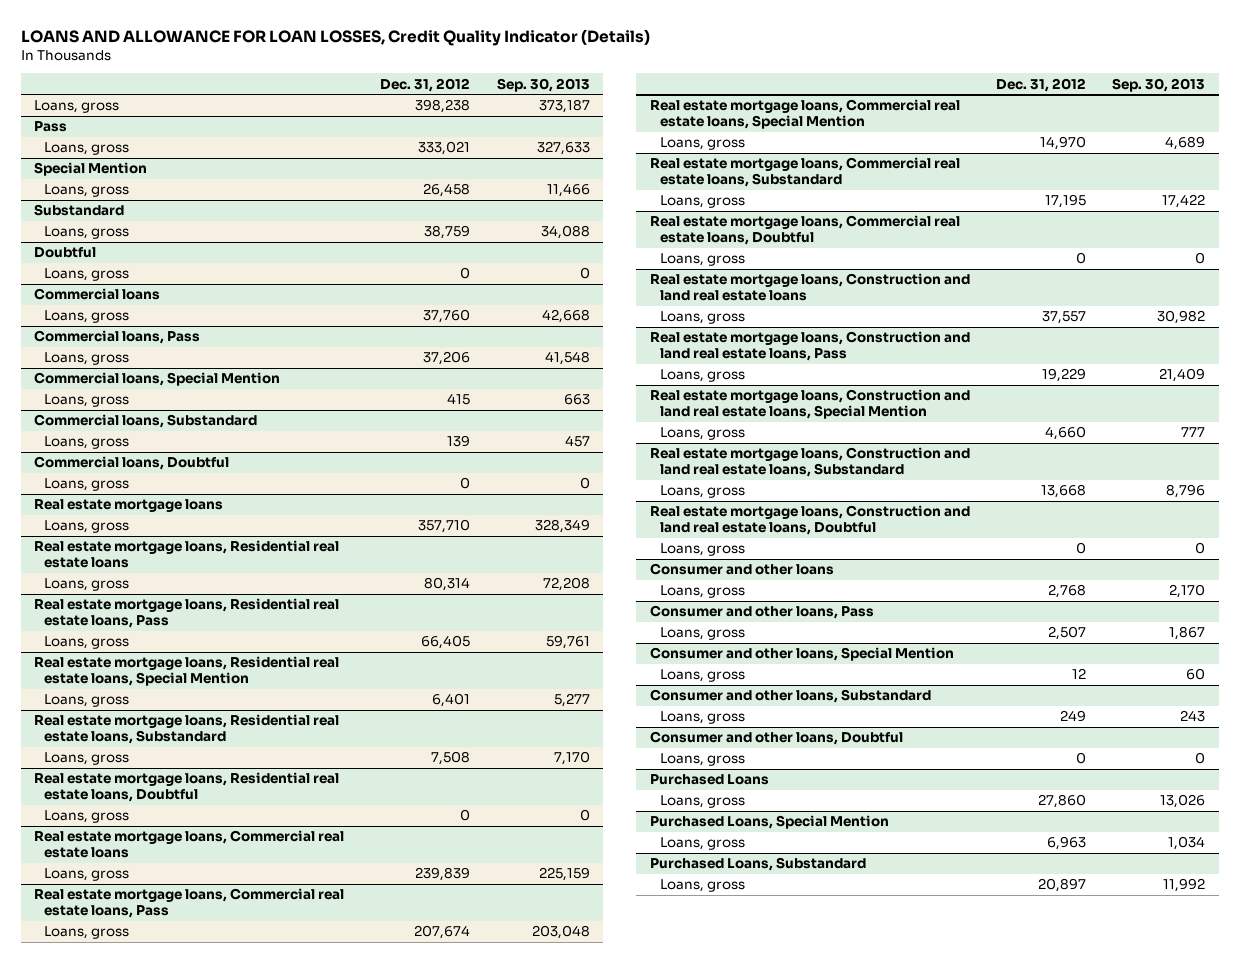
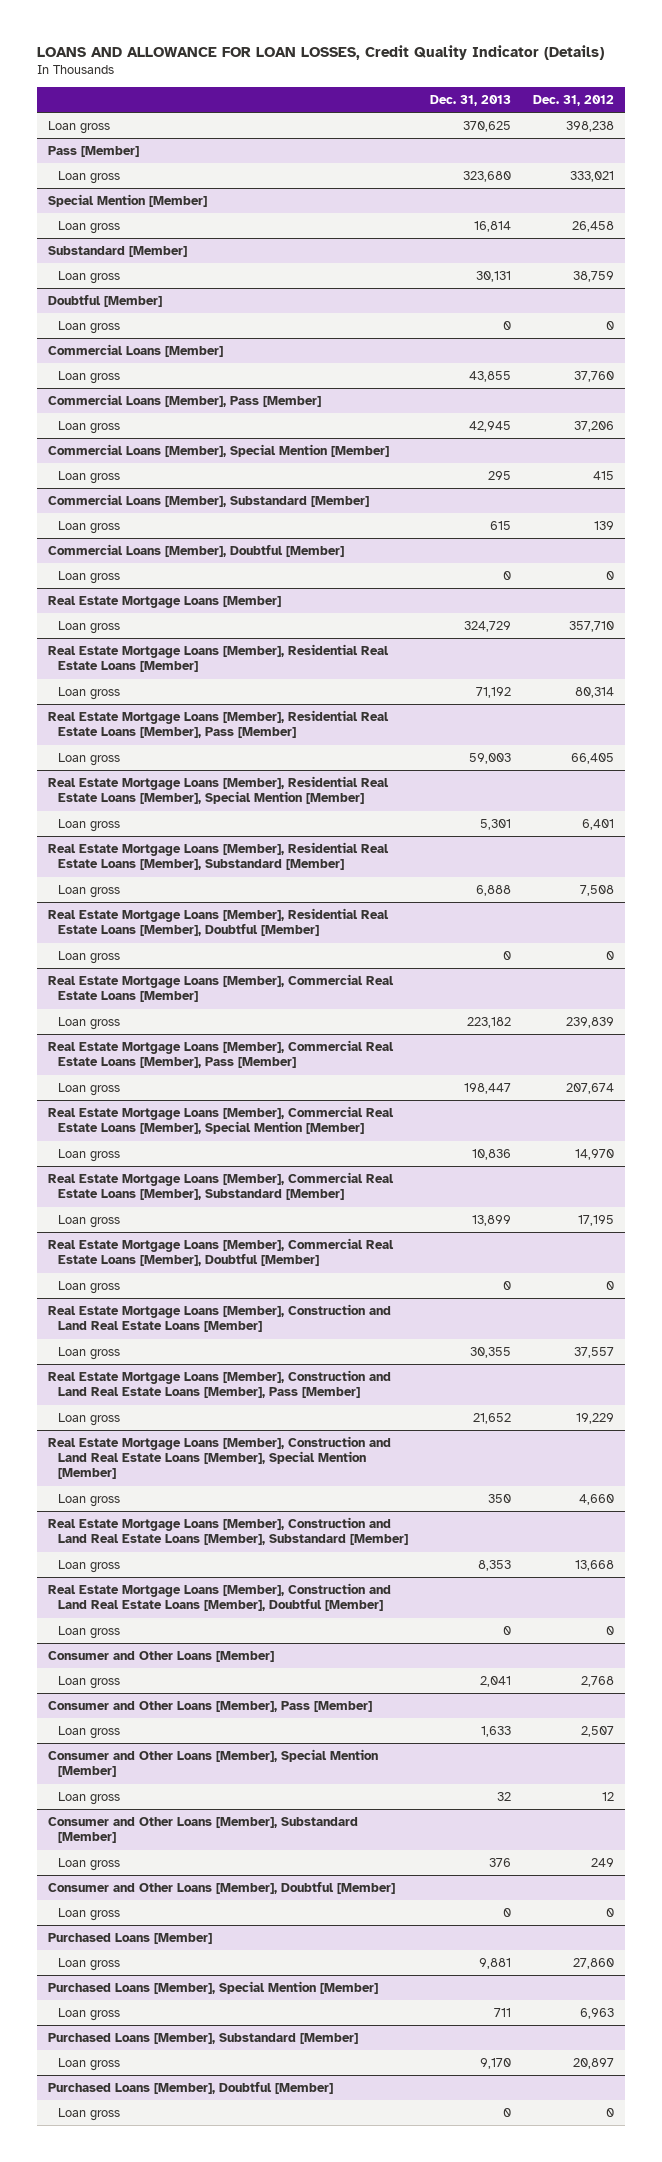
- | Dec. 31, 2012 | Sep. 30, 2013
+ | Dec. 31, 2013 | Dec. 31, 2012
- Loans, gross | 398,238 | 373,187
- Pass
- Loans, gross | 333,021 | 327,633
- Special Mention
- Loans, gross | 26,458 | 11,466
- Substandard
- Loans, gross | 38,759 | 34,088
- Doubtful
- Loans, gross | 0 | 0
- Commercial loans
- Loans, gross | 37,760 | 42,668
- Commercial loans, Pass
- Loans, gross | 37,206 | 41,548
- Commercial loans, Special Mention
- Loans, gross | 415 | 663
- Commercial loans, Substandard
- Loans, gross | 139 | 457
- Commercial loans, Doubtful
- Loans, gross | 0 | 0
- Real estate mortgage loans
- Loans, gross | 357,710 | 328,349
- Real estate mortgage loans, Residential real estate loans
- Loans, gross | 80,314 | 72,208
- Real estate mortgage loans, Residential real estate loans, Pass
- Loans, gross | 66,405 | 59,761
- Real estate mortgage loans, Residential real estate loans, Special Mention
- Loans, gross | 6,401 | 5,277
- Real estate mortgage loans, Residential real estate loans, Substandard
- Loans, gross | 7,508 | 7,170
- Real estate mortgage loans, Residential real estate loans, Doubtful
- Loans, gross | 0 | 0
- Real estate mortgage loans, Commercial real estate loans
- Loans, gross | 239,839 | 225,159
- Real estate mortgage loans, Commercial real estate loans, Pass
- Loans, gross | 207,674 | 203,048
- Real estate mortgage loans, Commercial real estate loans, Special Mention
- Loans, gross | 14,970 | 4,689
- Real estate mortgage loans, Commercial real estate loans, Substandard
- Loans, gross | 17,195 | 17,422
- Real estate mortgage loans, Commercial real estate loans, Doubtful
- Loans, gross | 0 | 0
- Real estate mortgage loans, Construction and land real estate loans
- Loans, gross | 37,557 | 30,982
- Real estate mortgage loans, Construction and land real estate loans, Pass
- Loans, gross | 19,229 | 21,409
- Real estate mortgage loans, Construction and land real estate loans, Special Mention
- Loans, gross | 4,660 | 777
- Real estate mortgage loans, Construction and land real estate loans, Substandard
- Loans, gross | 13,668 | 8,796
- Real estate mortgage loans, Construction and land real estate loans, Doubtful
- Loans, gross | 0 | 0
- Consumer and other loans
- Loans, gross | 2,768 | 2,170
- Consumer and other loans, Pass
- Loans, gross | 2,507 | 1,867
- Consumer and other loans, Special Mention
- Loans, gross | 12 | 60
- Consumer and other loans, Substandard
- Loans, gross | 249 | 243
- Consumer and other loans, Doubtful
- Loans, gross | 0 | 0
- Purchased Loans
- Loans, gross | 27,860 | 13,026
- Purchased Loans, Special Mention
- Loans, gross | 6,963 | 1,034
- Purchased Loans, Substandard
- Loans, gross | 20,897 | 11,992
+ Loan gross | 370,625 | 398,238
+ Pass [Member]
+ Loan gross | 323,680 | 333,021
+ Special Mention [Member]
+ Loan gross | 16,814 | 26,458
+ Substandard [Member]
+ Loan gross | 30,131 | 38,759
+ Doubtful [Member]
+ Loan gross | 0 | 0
+ Commercial Loans [Member]
+ Loan gross | 43,855 | 37,760
+ Commercial Loans [Member], Pass [Member]
+ Loan gross | 42,945 | 37,206
+ Commercial Loans [Member], Special Mention [Member]
+ Loan gross | 295 | 415
+ Commercial Loans [Member], Substandard [Member]
+ Loan gross | 615 | 139
+ Commercial Loans [Member], Doubtful [Member]
+ Loan gross | 0 | 0
+ Real Estate Mortgage Loans [Member]
+ Loan gross | 324,729 | 357,710
+ Real Estate Mortgage Loans [Member], Residential Real Estate Loans [Member]
+ Loan gross | 71,192 | 80,314
+ Real Estate Mortgage Loans [Member], Residential Real Estate Loans [Member], Pass [Member]
+ Loan gross | 59,003 | 66,405
+ Real Estate Mortgage Loans [Member], Residential Real Estate Loans [Member], Special Mention [Member]
+ Loan gross | 5,301 | 6,401
+ Real Estate Mortgage Loans [Member], Residential Real Estate Loans [Member], Substandard [Member]
+ Loan gross | 6,888 | 7,508
+ Real Estate Mortgage Loans [Member], Residential Real Estate Loans [Member], Doubtful [Member]
+ Loan gross | 0 | 0
+ Real Estate Mortgage Loans [Member], Commercial Real Estate Loans [Member]
+ Loan gross | 223,182 | 239,839
+ Real Estate Mortgage Loans [Member], Commercial Real Estate Loans [Member], Pass [Member]
+ Loan gross | 198,447 | 207,674
+ Real Estate Mortgage Loans [Member], Commercial Real Estate Loans [Member], Special Mention [Member]
+ Loan gross | 10,836 | 14,970
+ Real Estate Mortgage Loans [Member], Commercial Real Estate Loans [Member], Substandard [Member]
+ Loan gross | 13,899 | 17,195
+ Real Estate Mortgage Loans [Member], Commercial Real Estate Loans [Member], Doubtful [Member]
+ Loan gross | 0 | 0
+ Real Estate Mortgage Loans [Member], Construction and Land Real Estate Loans [Member]
+ Loan gross | 30,355 | 37,557
+ Real Estate Mortgage Loans [Member], Construction and Land Real Estate Loans [Member], Pass [Member]
+ Loan gross | 21,652 | 19,229
+ Real Estate Mortgage Loans [Member], Construction and Land Real Estate Loans [Member], Special Mention [Member]
+ Loan gross | 350 | 4,660
+ Real Estate Mortgage Loans [Member], Construction and Land Real Estate Loans [Member], Substandard [Member]
+ Loan gross | 8,353 | 13,668
+ Real Estate Mortgage Loans [Member], Construction and Land Real Estate Loans [Member], Doubtful [Member]
+ Loan gross | 0 | 0
+ Consumer and Other Loans [Member]
+ Loan gross | 2,041 | 2,768
+ Consumer and Other Loans [Member], Pass [Member]
+ Loan gross | 1,633 | 2,507
+ Consumer and Other Loans [Member], Special Mention [Member]
+ Loan gross | 32 | 12
+ Consumer and Other Loans [Member], Substandard [Member]
+ Loan gross | 376 | 249
+ Consumer and Other Loans [Member], Doubtful [Member]
+ Loan gross | 0 | 0
+ Purchased Loans [Member]
+ Loan gross | 9,881 | 27,860
+ Purchased Loans [Member], Special Mention [Member]
+ Loan gross | 711 | 6,963
+ Purchased Loans [Member], Substandard [Member]
+ Loan gross | 9,170 | 20,897
+ Purchased Loans [Member], Doubtful [Member]
+ Loan gross | 0 | 0

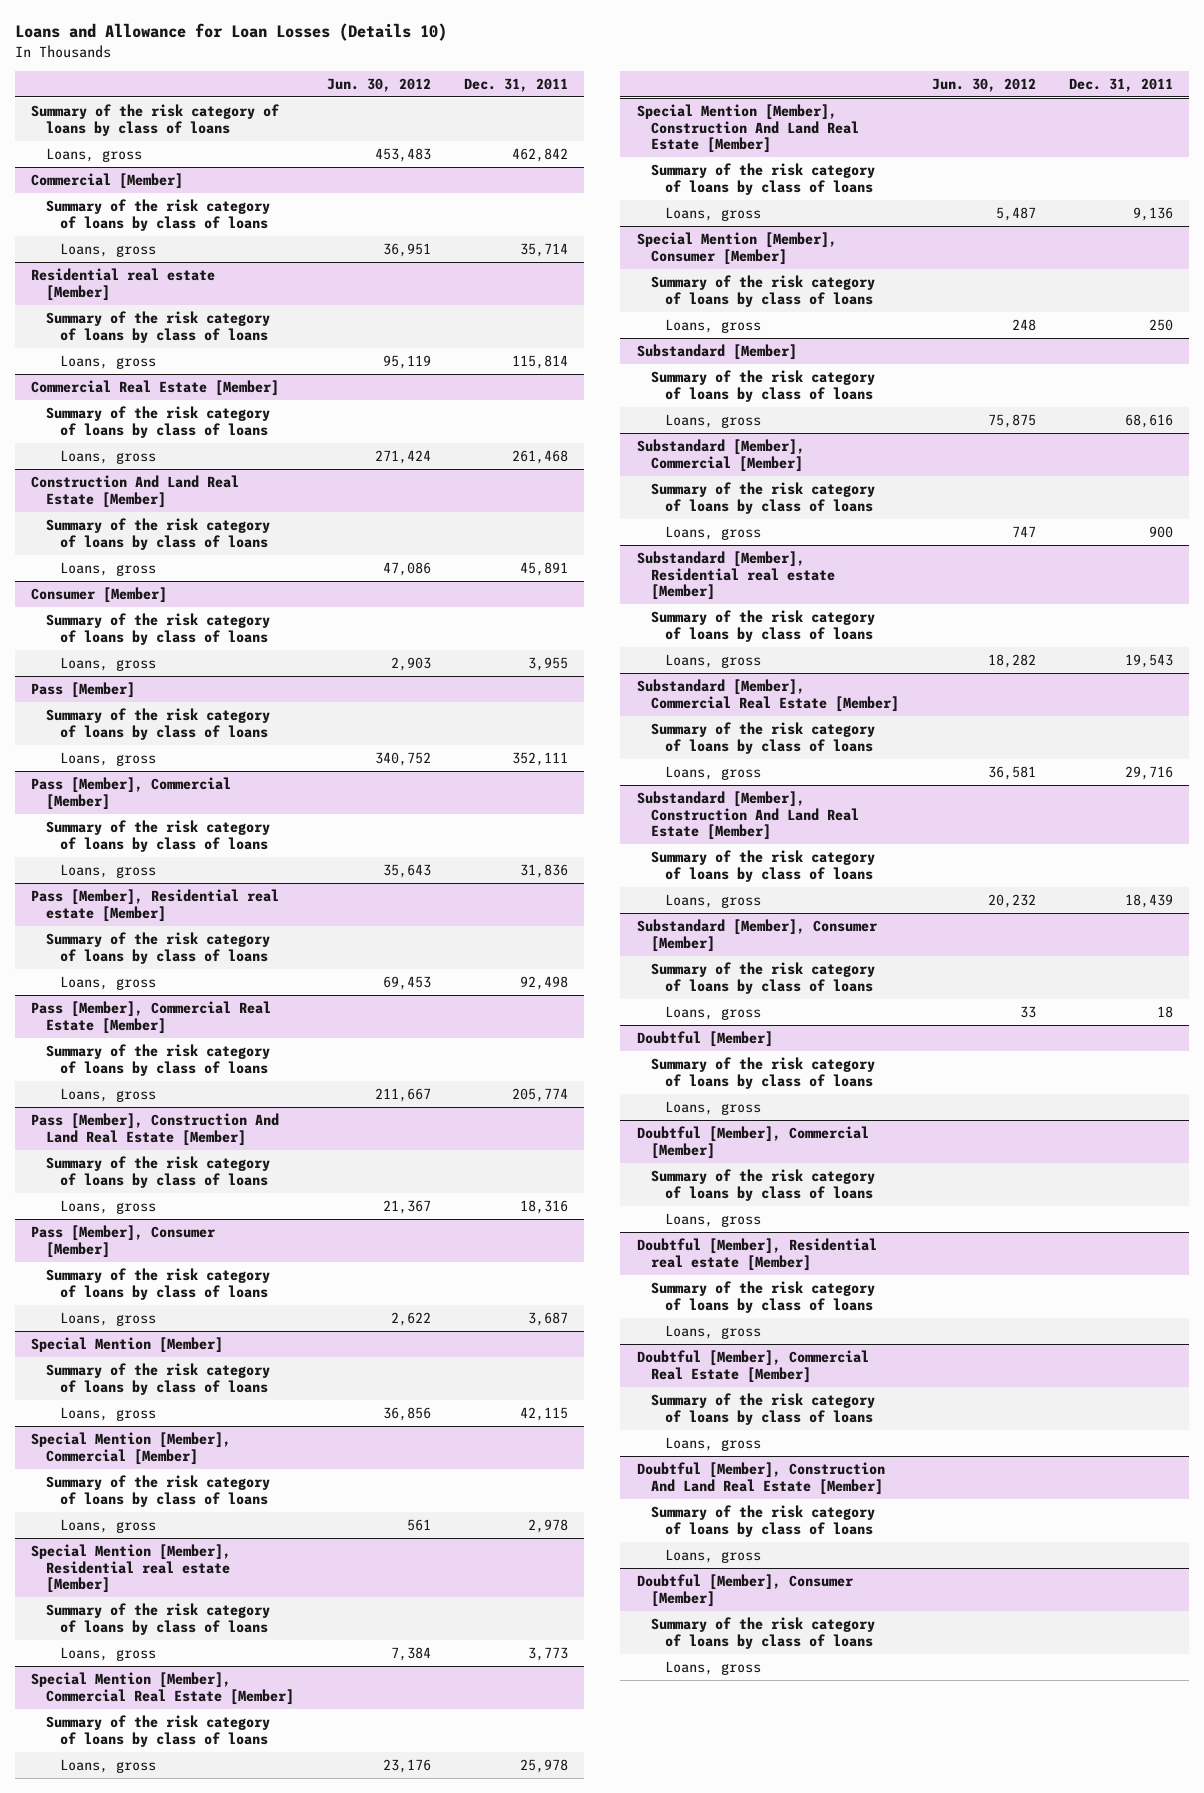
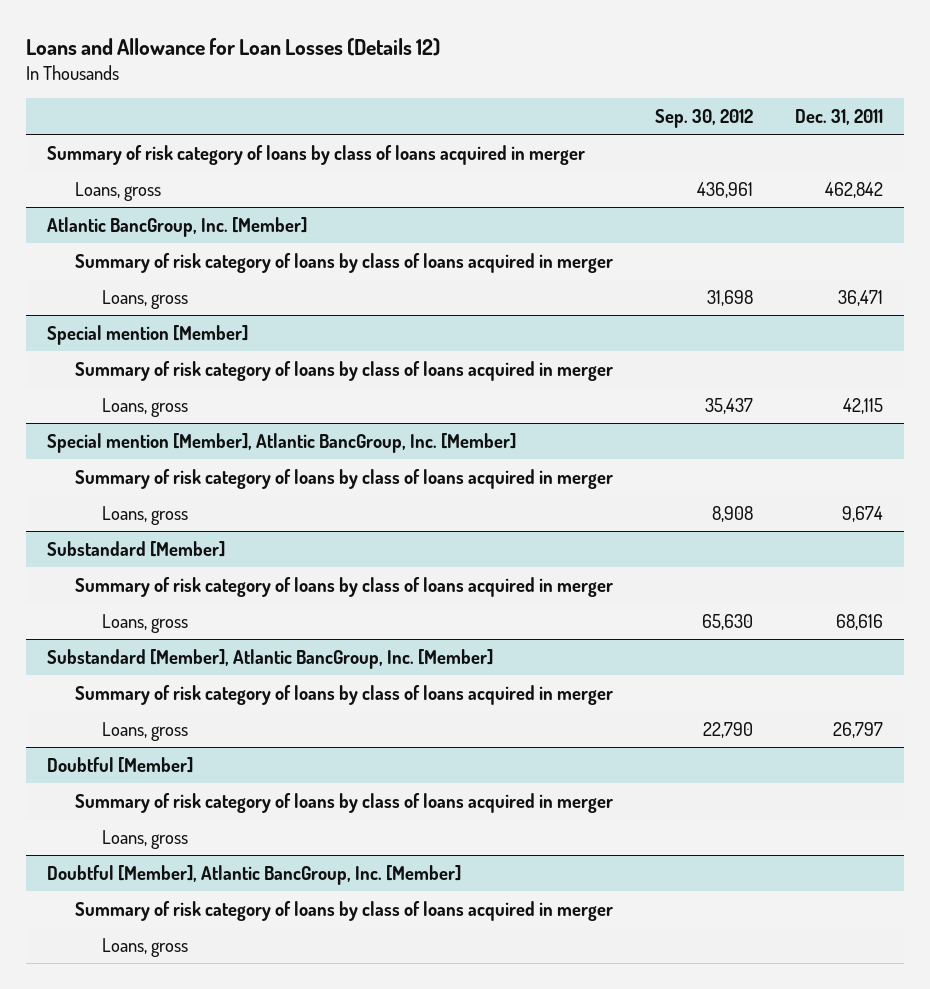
- Loans and Allowance for Loan Losses (Details 10)
+ Loans and Allowance for Loan Losses (Details 12)
- | Jun. 30, 2012 | Dec. 31, 2011
+ | Sep. 30, 2012 | Dec. 31, 2011
- Summary of the risk category of loans by class of loans
+ Summary of risk category of loans by class of loans acquired in merger
- Commercial [Member]
- Summary of the risk category of loans by class of loans
- Loans, gross | 36,951 | 35,714
- Residential real estate [Member]
- Summary of the risk category of loans by class of loans
- Loans, gross | 95,119 | 115,814
- Commercial Real Estate [Member]
- Summary of the risk category of loans by class of loans
- Loans, gross | 271,424 | 261,468
- Construction And Land Real Estate [Member]
- Summary of the risk category of loans by class of loans
- Loans, gross | 47,086 | 45,891
- Consumer [Member]
- Summary of the risk category of loans by class of loans
- Loans, gross | 2,903 | 3,955
- Pass [Member]
- Summary of the risk category of loans by class of loans
- Loans, gross | 340,752 | 352,111
- Pass [Member], Commercial [Member]
- Summary of the risk category of loans by class of loans
- Loans, gross | 35,643 | 31,836
- Pass [Member], Residential real estate [Member]
- Summary of the risk category of loans by class of loans
- Loans, gross | 69,453 | 92,498
- Pass [Member], Commercial Real Estate [Member]
- Summary of the risk category of loans by class of loans
- Loans, gross | 211,667 | 205,774
- Pass [Member], Construction And Land Real Estate [Member]
- Summary of the risk category of loans by class of loans
- Loans, gross | 21,367 | 18,316
- Pass [Member], Consumer [Member]
- Summary of the risk category of loans by class of loans
- Loans, gross | 2,622 | 3,687
- Special Mention [Member]
- Summary of the risk category of loans by class of loans
+ Atlantic BancGroup, Inc. [Member]
+ Summary of risk category of loans by class of loans acquired in merger
+ Loans, gross | 31,698 | 36,471
+ Special mention [Member]
+ Summary of risk category of loans by class of loans acquired in merger
- Special Mention [Member], Commercial [Member]
- Summary of the risk category of loans by class of loans
- Loans, gross | 561 | 2,978
- Special Mention [Member], Residential real estate [Member]
- Summary of the risk category of loans by class of loans
- Loans, gross | 7,384 | 3,773
- Special Mention [Member], Commercial Real Estate [Member]
- Summary of the risk category of loans by class of loans
- Loans, gross | 23,176 | 25,978
- Special Mention [Member], Construction And Land Real Estate [Member]
- Summary of the risk category of loans by class of loans
- Loans, gross | 5,487 | 9,136
- Special Mention [Member], Consumer [Member]
- Summary of the risk category of loans by class of loans
- Loans, gross | 248 | 250
+ Special mention [Member], Atlantic BancGroup, Inc. [Member]
+ Summary of risk category of loans by class of loans acquired in merger
+ Loans, gross | 8,908 | 9,674
@ Substandard [Member]
- Summary of the risk category of loans by class of loans
+ Summary of risk category of loans by class of loans acquired in merger
- Substandard [Member], Commercial [Member]
- Summary of the risk category of loans by class of loans
- Loans, gross | 747 | 900
- Substandard [Member], Residential real estate [Member]
- Summary of the risk category of loans by class of loans
- Loans, gross | 18,282 | 19,543
- Substandard [Member], Commercial Real Estate [Member]
- Summary of the risk category of loans by class of loans
- Loans, gross | 36,581 | 29,716
- Substandard [Member], Construction And Land Real Estate [Member]
- Summary of the risk category of loans by class of loans
- Loans, gross | 20,232 | 18,439
- Substandard [Member], Consumer [Member]
- Summary of the risk category of loans by class of loans
- Loans, gross | 33 | 18
+ Substandard [Member], Atlantic BancGroup, Inc. [Member]
+ Summary of risk category of loans by class of loans acquired in merger
+ Loans, gross | 22,790 | 26,797
@ Doubtful [Member]
- Summary of the risk category of loans by class of loans
- Loans, gross
- Doubtful [Member], Commercial [Member]
- Summary of the risk category of loans by class of loans
- Loans, gross
- Doubtful [Member], Residential real estate [Member]
- Summary of the risk category of loans by class of loans
- Loans, gross
- Doubtful [Member], Commercial Real Estate [Member]
- Summary of the risk category of loans by class of loans
- Loans, gross
- Doubtful [Member], Construction And Land Real Estate [Member]
- Summary of the risk category of loans by class of loans
@ Doubtful [Member]
+ Summary of risk category of loans by class of loans acquired in merger
- Doubtful [Member], Consumer [Member]
- Summary of the risk category of loans by class of loans
+ Doubtful [Member], Atlantic BancGroup, Inc. [Member]
+ Summary of risk category of loans by class of loans acquired in merger

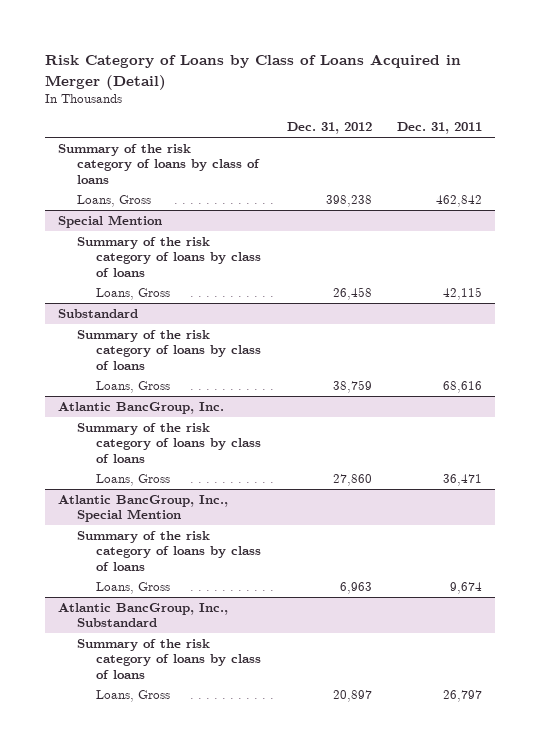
- Loans and Allowance for Loan Losses (Details 12)
+ Risk Category of Loans by Class of Loans Acquired in Merger (Detail)
- | Sep. 30, 2012 | Dec. 31, 2011
+ | Dec. 31, 2012 | Dec. 31, 2011
- Summary of risk category of loans by class of loans acquired in merger
- Loans, gross | 436,961 | 462,842
- Atlantic BancGroup, Inc. [Member]
- Summary of risk category of loans by class of loans acquired in merger
- Loans, gross | 31,698 | 36,471
- Special mention [Member]
- Summary of risk category of loans by class of loans acquired in merger
- Loans, gross | 35,437 | 42,115
- Special mention [Member], Atlantic BancGroup, Inc. [Member]
- Summary of risk category of loans by class of loans acquired in merger
- Loans, gross | 8,908 | 9,674
- Substandard [Member]
- Summary of risk category of loans by class of loans acquired in merger
- Loans, gross | 65,630 | 68,616
- Substandard [Member], Atlantic BancGroup, Inc. [Member]
- Summary of risk category of loans by class of loans acquired in merger
- Loans, gross | 22,790 | 26,797
- Doubtful [Member]
- Summary of risk category of loans by class of loans acquired in merger
- Loans, gross
- Doubtful [Member], Atlantic BancGroup, Inc. [Member]
- Summary of risk category of loans by class of loans acquired in merger
- Loans, gross
+ Summary of the risk category of loans by class of loans
+ Loans, Gross | 398,238 | 462,842
+ Special Mention
+ Summary of the risk category of loans by class of loans
+ Loans, Gross | 26,458 | 42,115
+ Substandard
+ Summary of the risk category of loans by class of loans
+ Loans, Gross | 38,759 | 68,616
+ Atlantic BancGroup, Inc.
+ Summary of the risk category of loans by class of loans
+ Loans, Gross | 27,860 | 36,471
+ Atlantic BancGroup, Inc., Special Mention
+ Summary of the risk category of loans by class of loans
+ Loans, Gross | 6,963 | 9,674
+ Atlantic BancGroup, Inc., Substandard
+ Summary of the risk category of loans by class of loans
+ Loans, Gross | 20,897 | 26,797

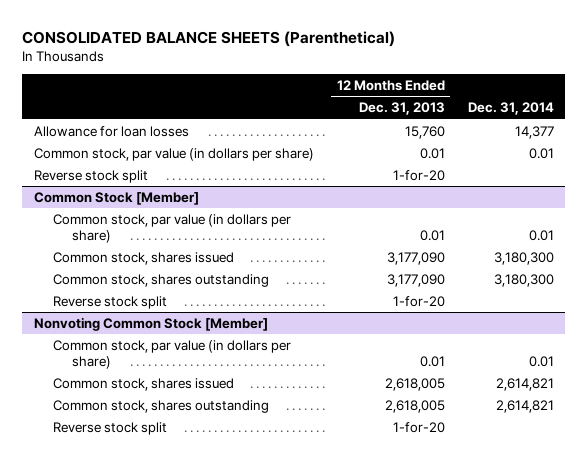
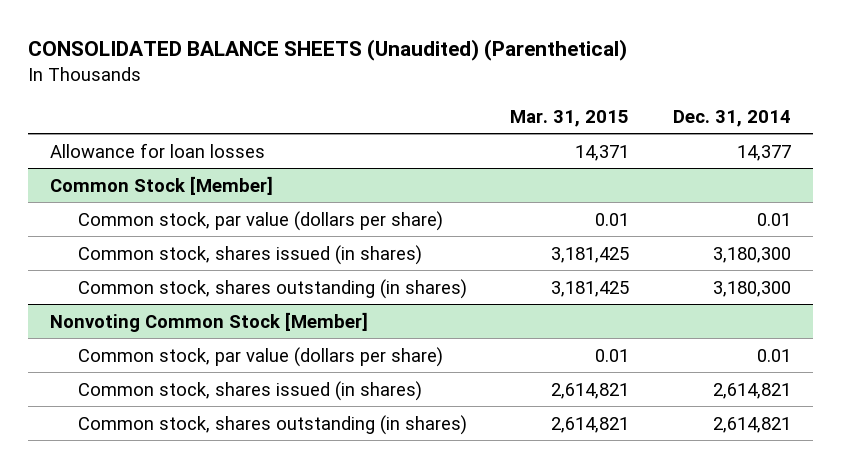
- CONSOLIDATED BALANCE SHEETS (Parenthetical)
+ CONSOLIDATED BALANCE SHEETS (Unaudited) (Parenthetical)
- | 12 Months Ended Dec. 31, 2013 | Dec. 31, 2014
+ | Mar. 31, 2015 | Dec. 31, 2014
- Common stock, par value (in dollars per share) | 0.01 | 0.01
- Reverse stock split | 1-for-20 |
@ Common Stock [Member]
- Common stock, par value (in dollars per share) | 0.01 | 0.01
- Common stock, shares issued | 3,177,090 | 3,180,300
- Common stock, shares outstanding | 3,177,090 | 3,180,300
- Reverse stock split | 1-for-20 |
+ Common stock, par value (dollars per share) | 0.01 | 0.01
+ Common stock, shares issued (in shares) | 3,181,425 | 3,180,300
+ Common stock, shares outstanding (in shares) | 3,181,425 | 3,180,300
@ Nonvoting Common Stock [Member]
- Common stock, par value (in dollars per share) | 0.01 | 0.01
- Common stock, shares issued | 2,618,005 | 2,614,821
- Common stock, shares outstanding | 2,618,005 | 2,614,821
- Reverse stock split | 1-for-20 |
+ Common stock, par value (dollars per share) | 0.01 | 0.01
+ Common stock, shares issued (in shares) | 2,614,821 | 2,614,821
+ Common stock, shares outstanding (in shares) | 2,614,821 | 2,614,821

